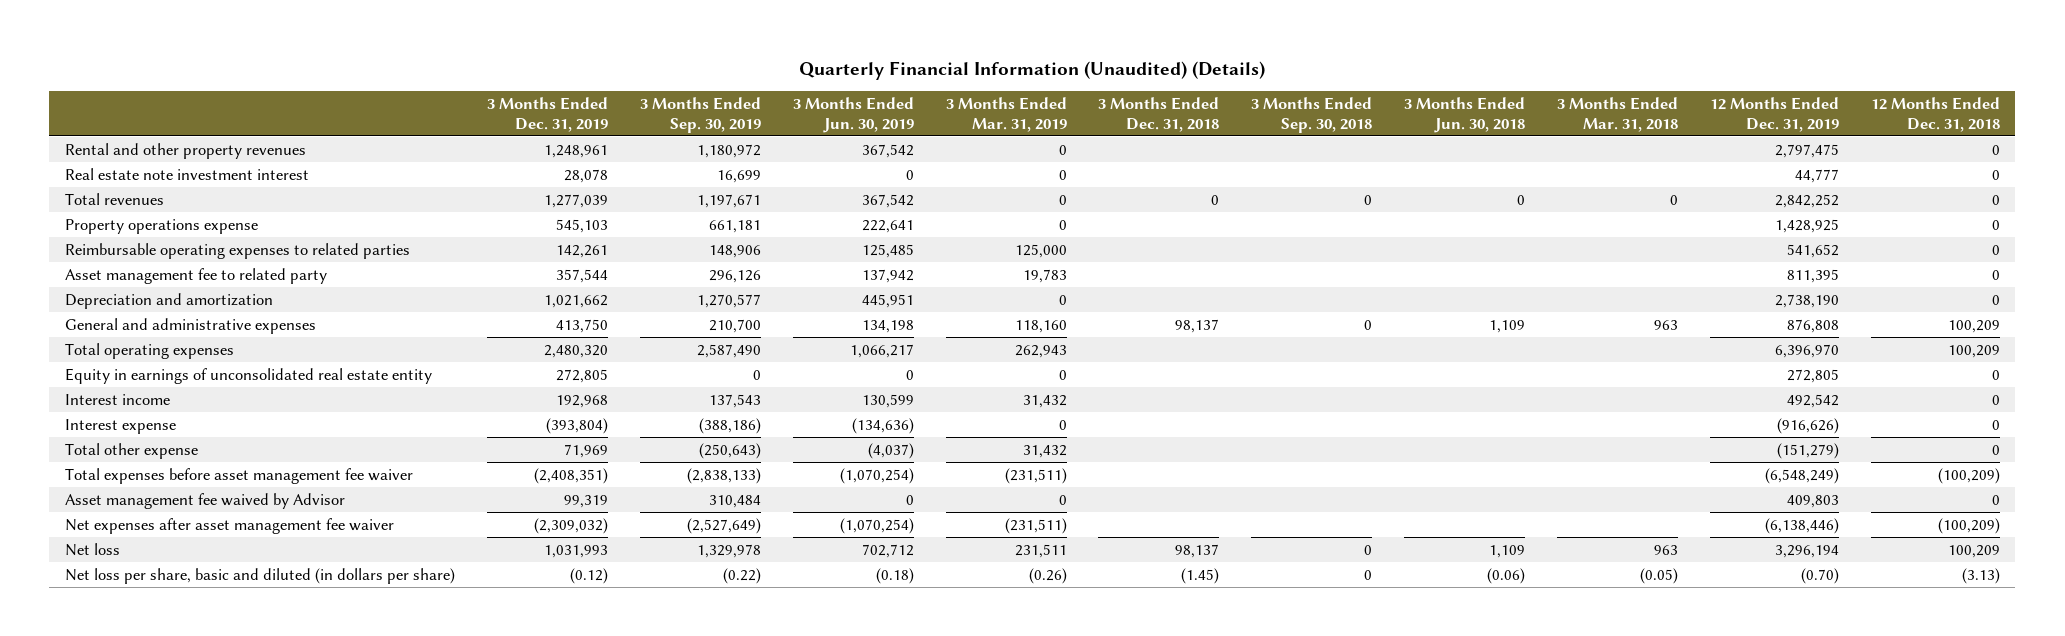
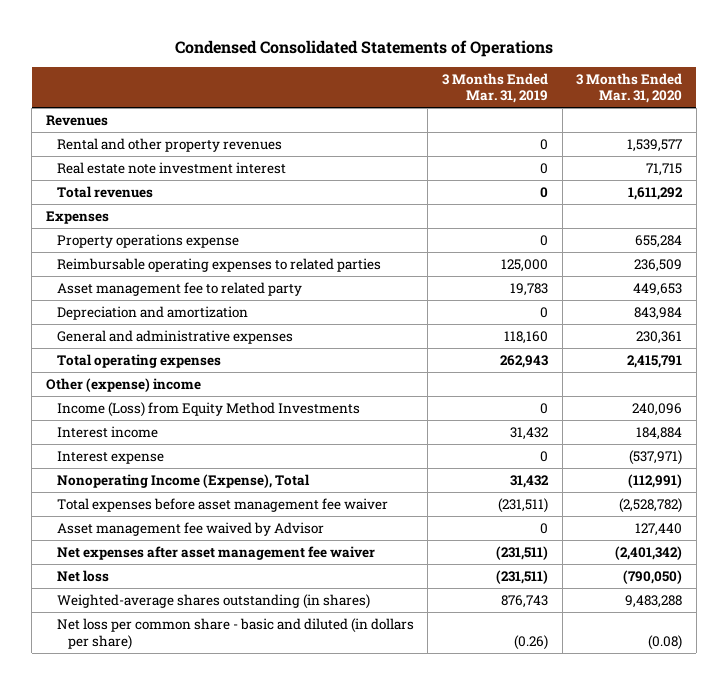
- Quarterly Financial Information (Unaudited) (Details)
+ Condensed Consolidated Statements of Operations
- | 3 Months Ended Dec. 31, 2019 | 3 Months Ended Sep. 30, 2019 | 3 Months Ended Jun. 30, 2019 | 3 Months Ended Mar. 31, 2019 | 3 Months Ended Dec. 31, 2018 | 3 Months Ended Sep. 30, 2018 | 3 Months Ended Jun. 30, 2018 | 3 Months Ended Mar. 31, 2018 | 12 Months Ended Dec. 31, 2019 | 12 Months Ended Dec. 31, 2018
+ | 3 Months Ended Mar. 31, 2019 | 3 Months Ended Mar. 31, 2020
+ Revenues
+ Expenses
- Equity in earnings of unconsolidated real estate entity | 272,805 | 0 | 0 | 0 | | | | | 272,805 | 0
+ Other (expense) income
+ Income (Loss) from Equity Method Investments | 0 | 240,096
- Total other expense | 71,969 | (250,643) | (4,037) | 31,432 | | | | | (151,279) | 0
+ Nonoperating Income (Expense), Total | 31,432 | (112,991)
- Net loss | 1,031,993 | 1,329,978 | 702,712 | 231,511 | 98,137 | 0 | 1,109 | 963 | 3,296,194 | 100,209
- Net loss per share, basic and diluted (in dollars per share) | (0.12) | (0.22) | (0.18) | (0.26) | (1.45) | 0 | (0.06) | (0.05) | (0.70) | (3.13)
+ Net loss | (231,511) | (790,050)
+ Weighted-average shares outstanding (in shares) | 876,743 | 9,483,288
+ Net loss per common share - basic and diluted (in dollars per share) | (0.26) | (0.08)

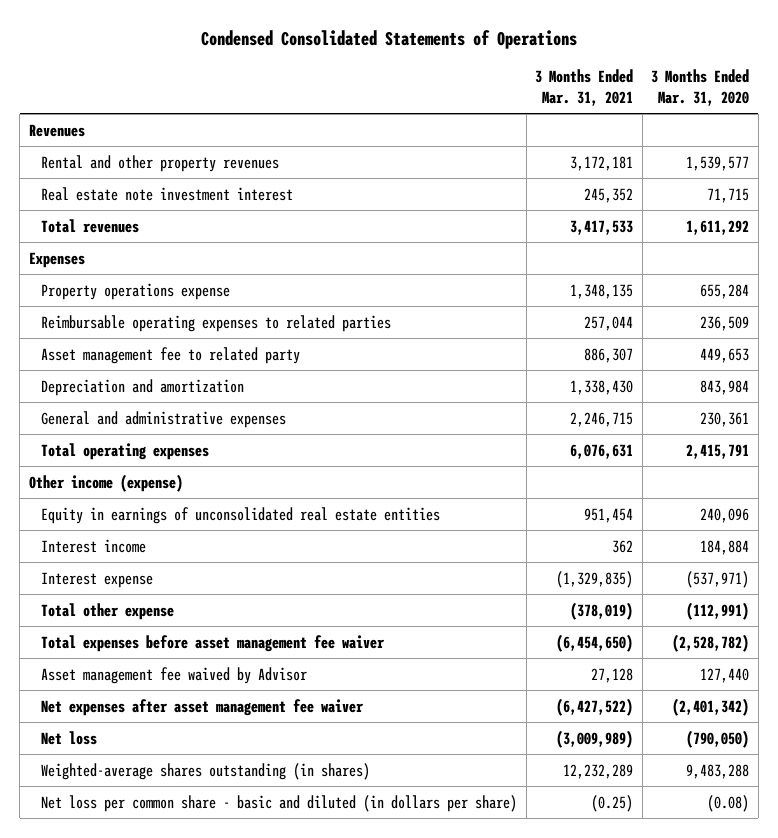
- | 3 Months Ended Mar. 31, 2019 | 3 Months Ended Mar. 31, 2020
+ | 3 Months Ended Mar. 31, 2021 | 3 Months Ended Mar. 31, 2020
- Other (expense) income
- Income (Loss) from Equity Method Investments | 0 | 240,096
+ Other income (expense)
+ Equity in earnings of unconsolidated real estate entities | 951,454 | 240,096
- Nonoperating Income (Expense), Total | 31,432 | (112,991)
+ Total other expense | (378,019) | (112,991)

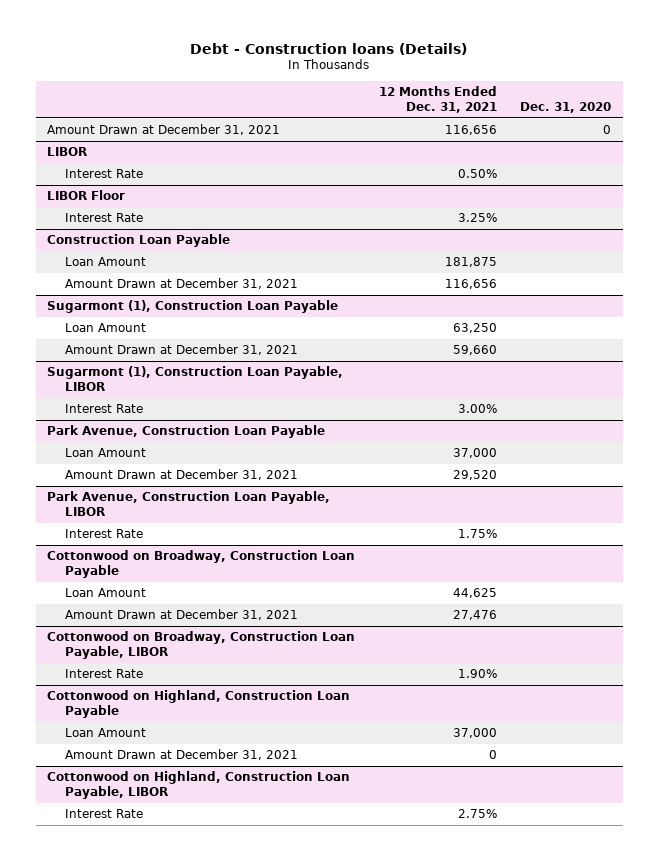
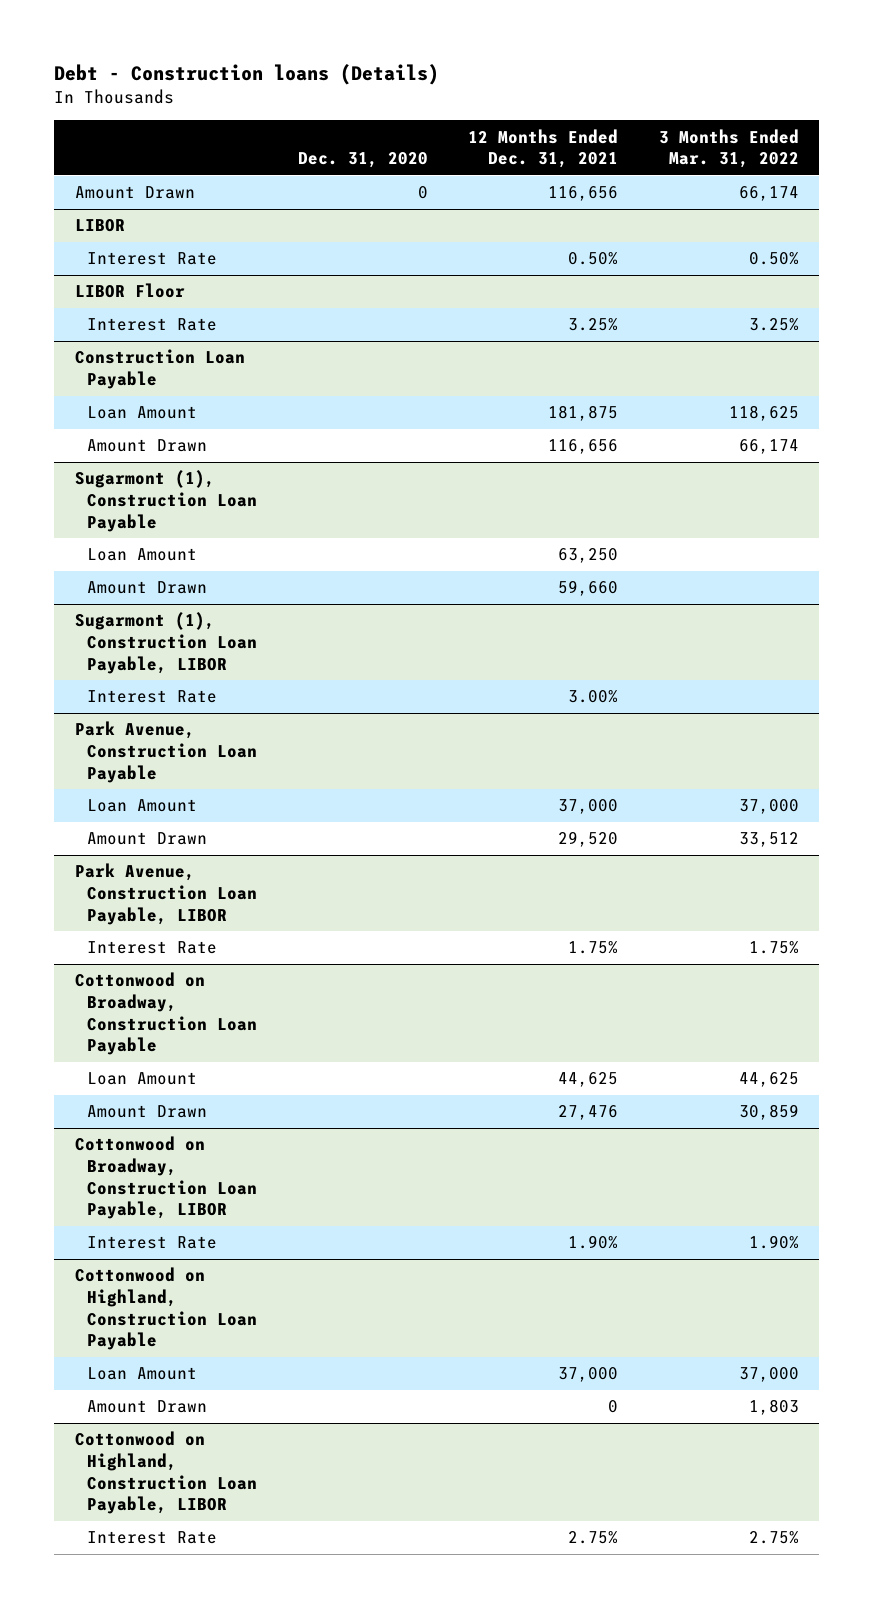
- | 12 Months Ended Dec. 31, 2021 | Dec. 31, 2020
+ | Dec. 31, 2020 | 12 Months Ended Dec. 31, 2021 | 3 Months Ended Mar. 31, 2022
- Amount Drawn at December 31, 2021 | 116,656 | 0
+ Amount Drawn | 0 | 116,656 | 66,174
@ Construction Loan Payable
- Amount Drawn at December 31, 2021 | 116,656 |
+ Amount Drawn | | 116,656 | 66,174
@ Sugarmont (1), Construction Loan Payable
- Amount Drawn at December 31, 2021 | 59,660 |
+ Amount Drawn | | 59,660 |
@ Park Avenue, Construction Loan Payable
- Amount Drawn at December 31, 2021 | 29,520 |
+ Amount Drawn | | 29,520 | 33,512
@ Cottonwood on Broadway, Construction Loan Payable
- Amount Drawn at December 31, 2021 | 27,476 |
+ Amount Drawn | | 27,476 | 30,859
@ Cottonwood on Highland, Construction Loan Payable
- Amount Drawn at December 31, 2021 | 0 |
+ Amount Drawn | | 0 | 1,803

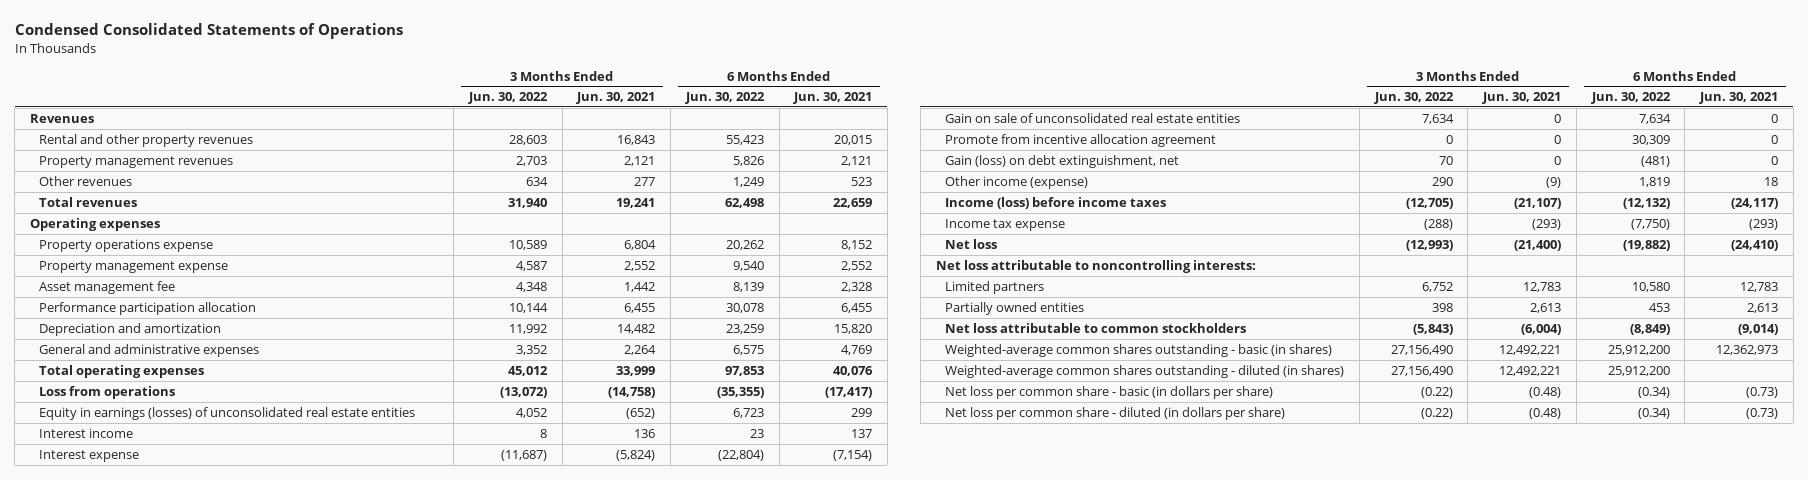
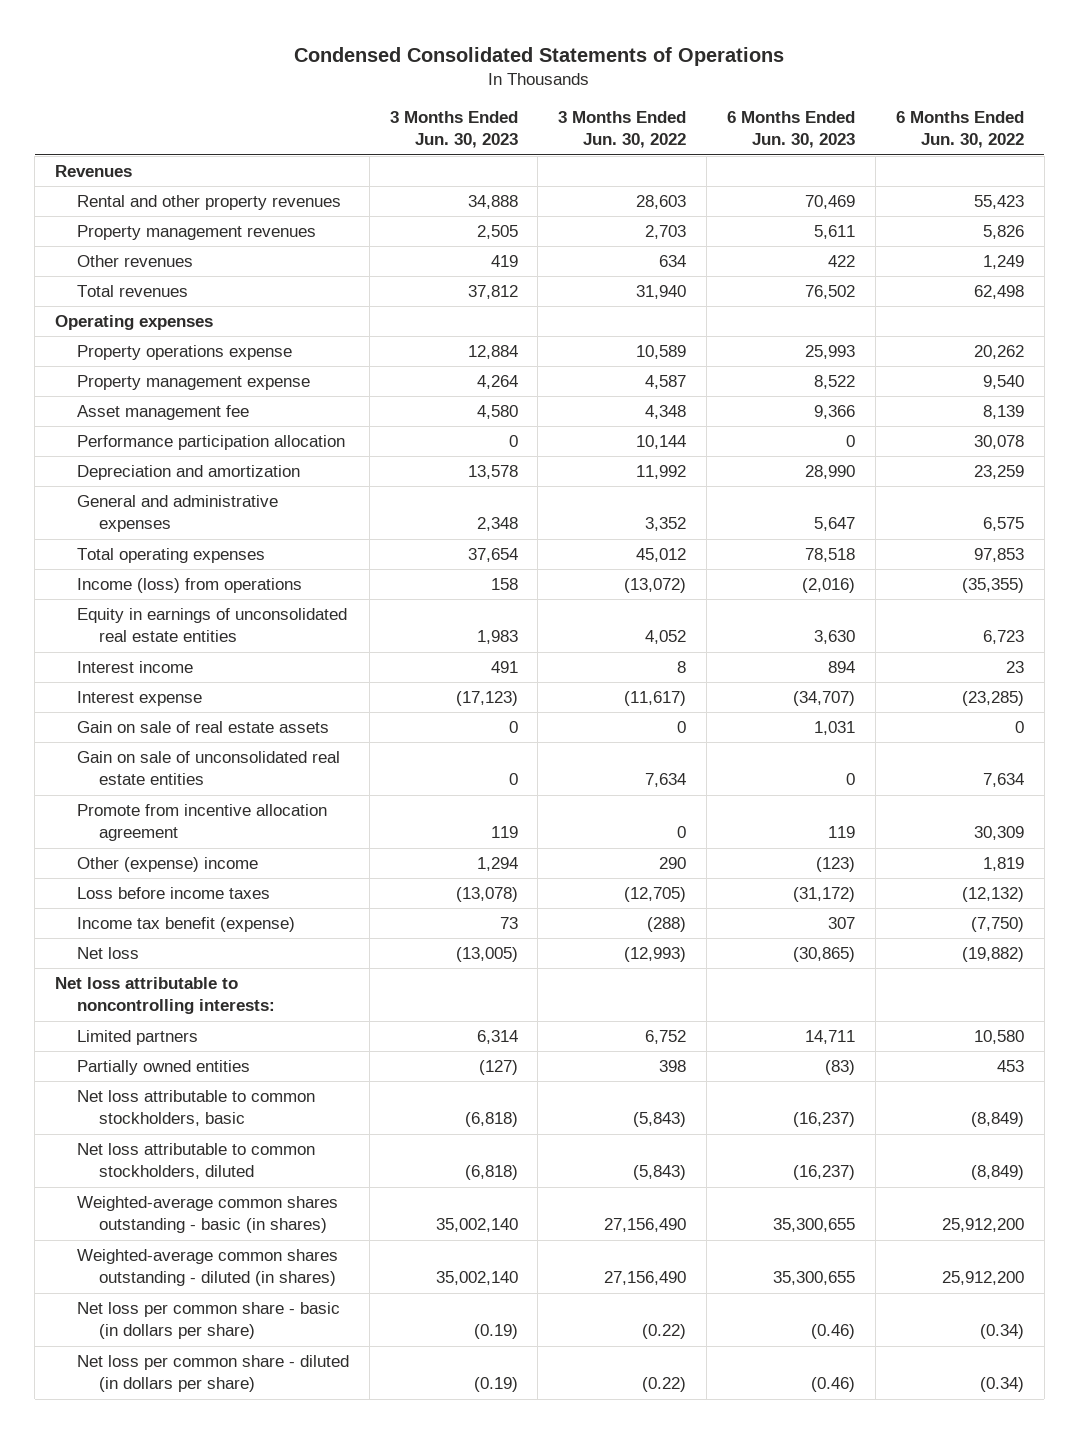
- | 3 Months Ended Jun. 30, 2022 | 3 Months Ended Jun. 30, 2021 | 6 Months Ended Jun. 30, 2022 | 6 Months Ended Jun. 30, 2021
+ | 3 Months Ended Jun. 30, 2023 | 3 Months Ended Jun. 30, 2022 | 6 Months Ended Jun. 30, 2023 | 6 Months Ended Jun. 30, 2022
- Loss from operations | (13,072) | (14,758) | (35,355) | (17,417)
- Equity in earnings (losses) of unconsolidated real estate entities | 4,052 | (652) | 6,723 | 299
+ Income (loss) from operations | 158 | (13,072) | (2,016) | (35,355)
+ Equity in earnings of unconsolidated real estate entities | 1,983 | 4,052 | 3,630 | 6,723
- Interest expense | (11,687) | (5,824) | (22,804) | (7,154)
+ Interest expense | (17,123) | (11,617) | (34,707) | (23,285)
+ Gain on sale of real estate assets | 0 | 0 | 1,031 | 0
- Gain (loss) on debt extinguishment, net | 70 | 0 | (481) | 0
- Other income (expense) | 290 | (9) | 1,819 | 18
- Income (loss) before income taxes | (12,705) | (21,107) | (12,132) | (24,117)
- Income tax expense | (288) | (293) | (7,750) | (293)
+ Other (expense) income | 1,294 | 290 | (123) | 1,819
+ Loss before income taxes | (13,078) | (12,705) | (31,172) | (12,132)
+ Income tax benefit (expense) | 73 | (288) | 307 | (7,750)
- Net loss attributable to common stockholders | (5,843) | (6,004) | (8,849) | (9,014)
+ Net loss attributable to common stockholders, basic | (6,818) | (5,843) | (16,237) | (8,849)
+ Net loss attributable to common stockholders, diluted | (6,818) | (5,843) | (16,237) | (8,849)

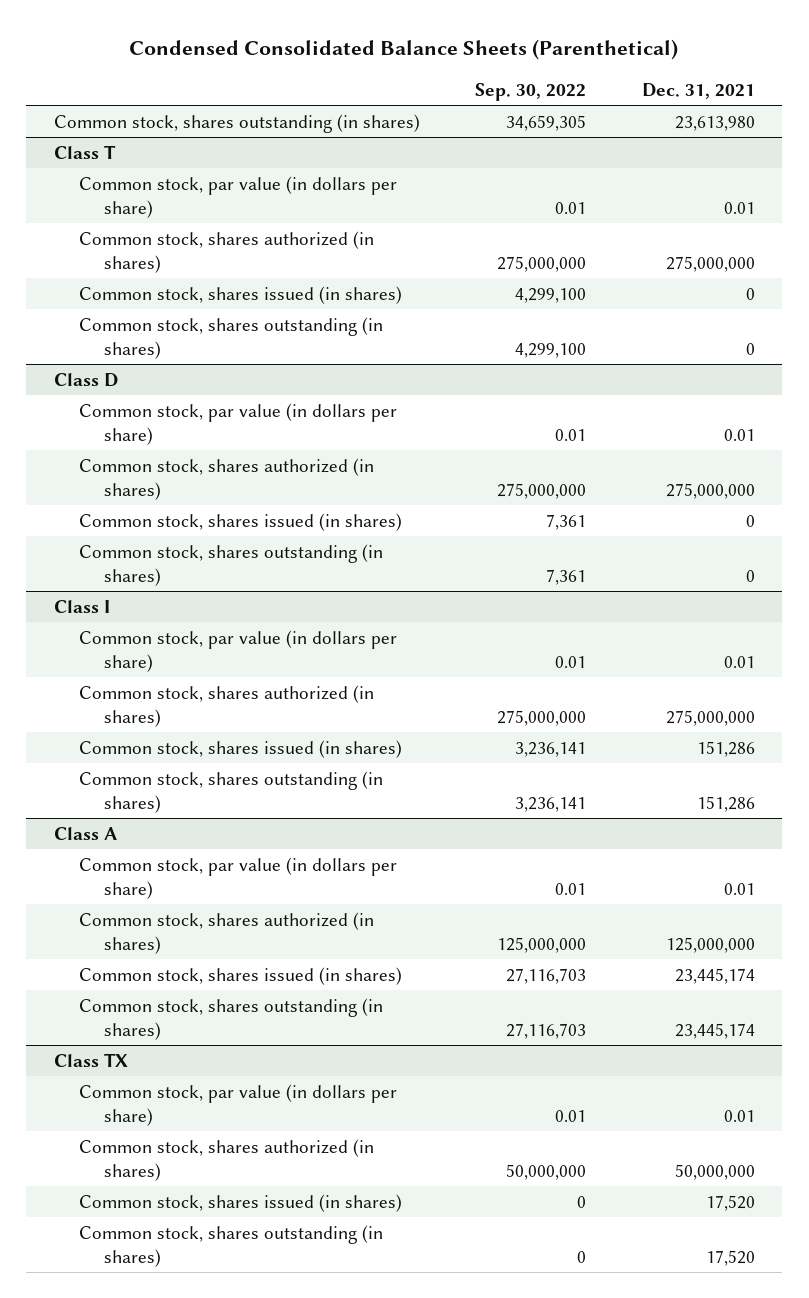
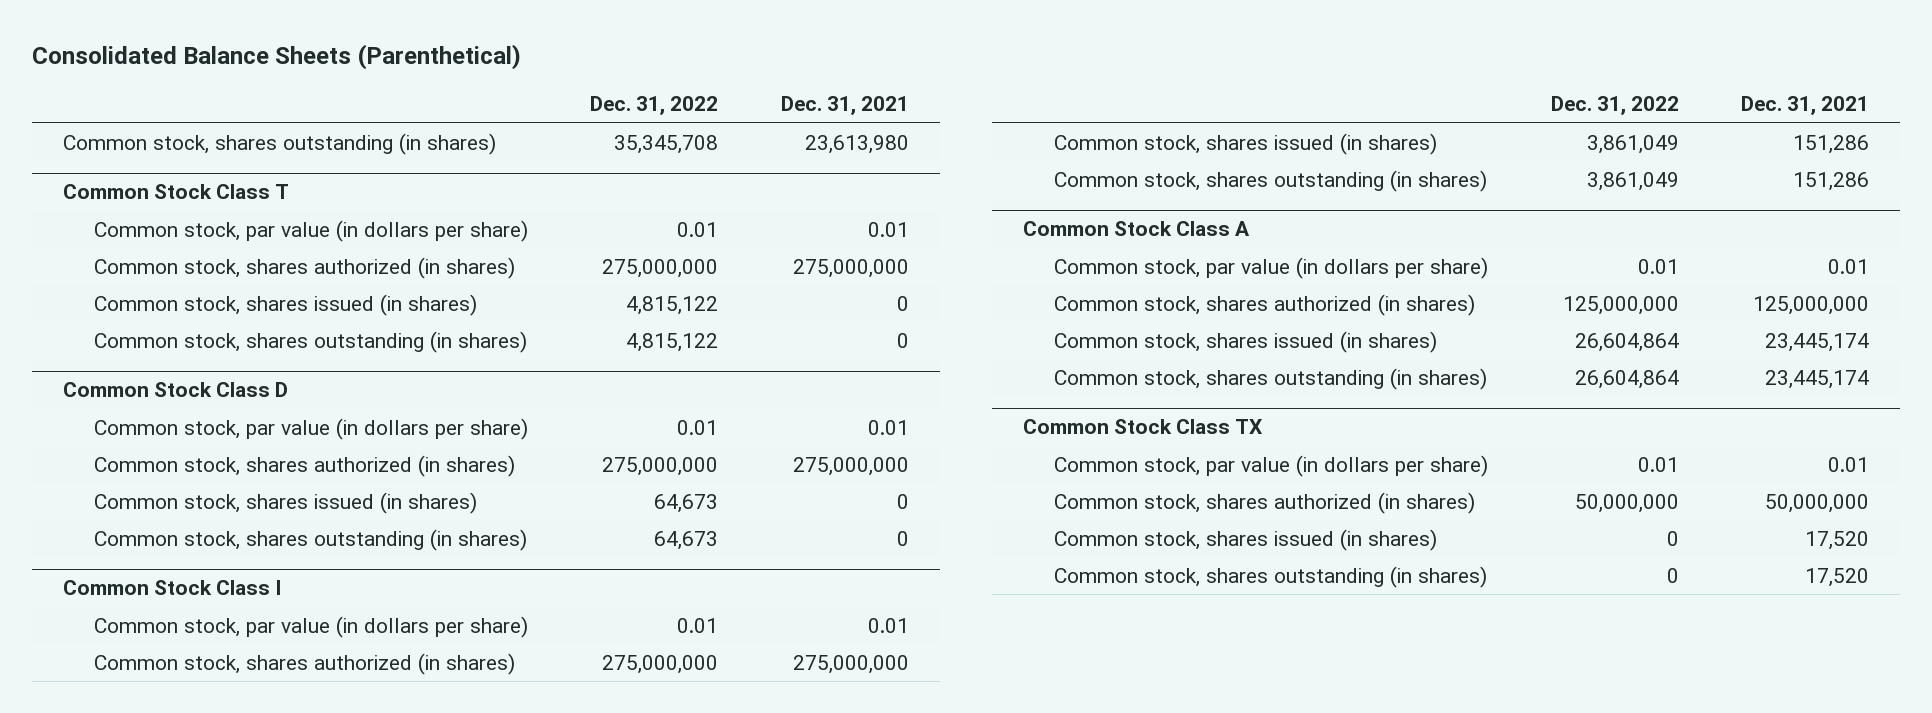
- Condensed Consolidated Balance Sheets (Parenthetical)
+ Consolidated Balance Sheets (Parenthetical)
- | Sep. 30, 2022 | Dec. 31, 2021
+ | Dec. 31, 2022 | Dec. 31, 2021
- Class T
+ Common Stock Class T
- Class D
+ Common Stock Class D
- Class I
+ Common Stock Class I
- Class A
+ Common Stock Class A
- Class TX
+ Common Stock Class TX

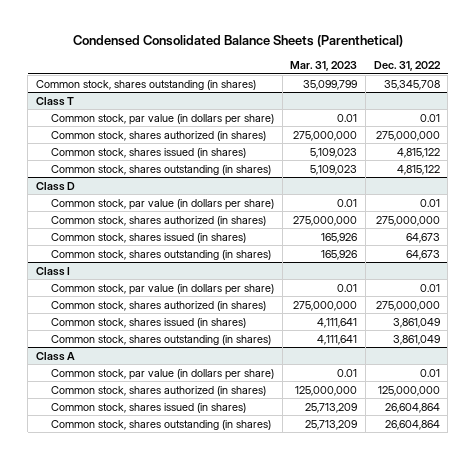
- Consolidated Balance Sheets (Parenthetical)
+ Condensed Consolidated Balance Sheets (Parenthetical)
- | Dec. 31, 2022 | Dec. 31, 2021
+ | Mar. 31, 2023 | Dec. 31, 2022
- Common Stock Class T
+ Class T
- Common Stock Class D
+ Class D
- Common Stock Class I
+ Class I
- Common Stock Class A
+ Class A
- Common Stock Class TX
- Common stock, par value (in dollars per share) | 0.01 | 0.01
- Common stock, shares authorized (in shares) | 50,000,000 | 50,000,000
- Common stock, shares issued (in shares) | 0 | 17,520
- Common stock, shares outstanding (in shares) | 0 | 17,520

